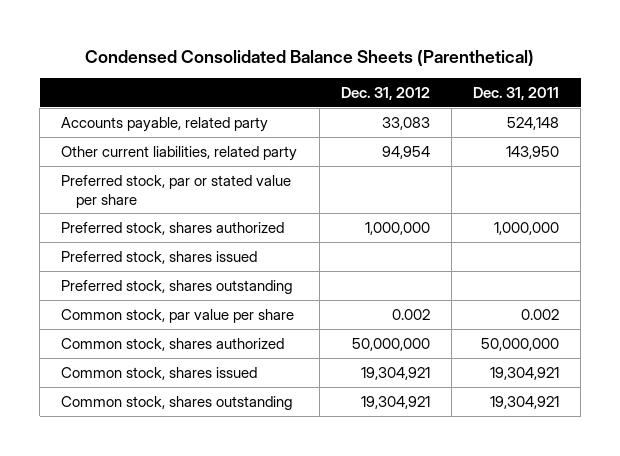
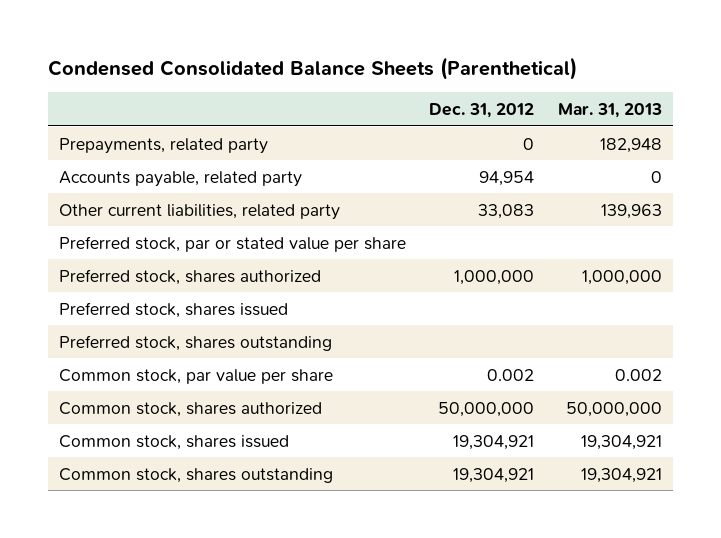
- | Dec. 31, 2012 | Dec. 31, 2011
+ | Dec. 31, 2012 | Mar. 31, 2013
- Accounts payable, related party | 33,083 | 524,148
- Other current liabilities, related party | 94,954 | 143,950
+ Prepayments, related party | 0 | 182,948
+ Accounts payable, related party | 94,954 | 0
+ Other current liabilities, related party | 33,083 | 139,963

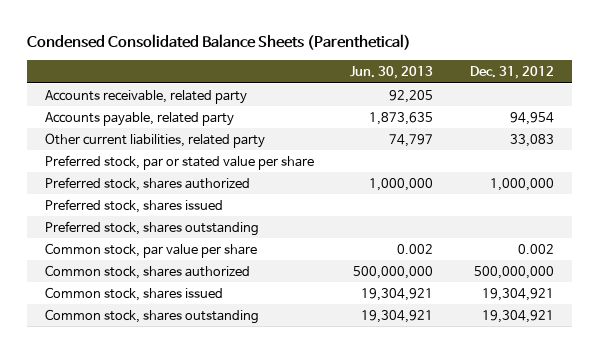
- | Dec. 31, 2012 | Mar. 31, 2013
+ | Jun. 30, 2013 | Dec. 31, 2012
- Prepayments, related party | 0 | 182,948
+ Accounts receivable, related party | 92,205 |
- Common stock, shares authorized | 50,000,000 | 50,000,000
+ Common stock, shares authorized | 500,000,000 | 500,000,000

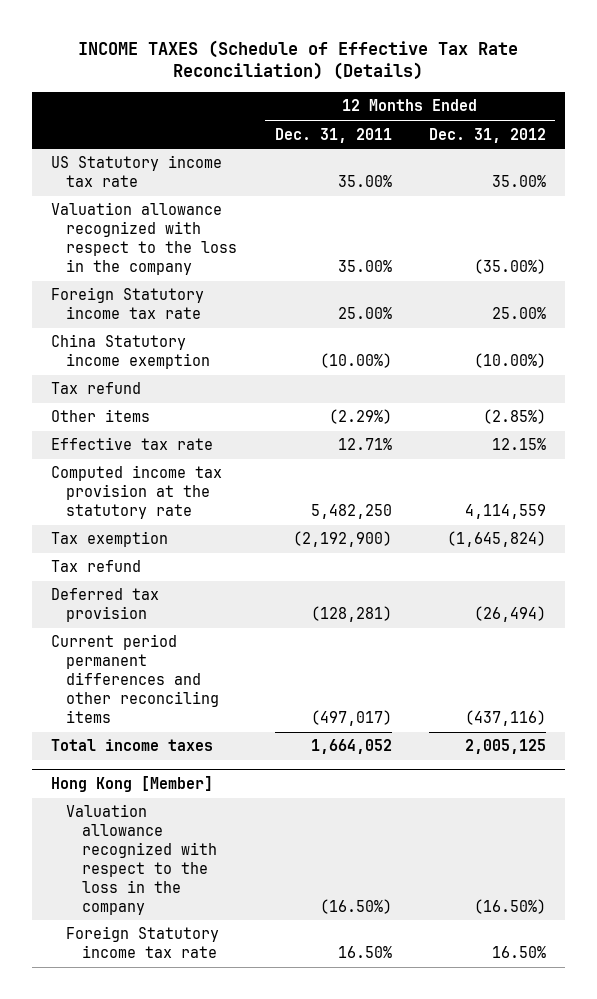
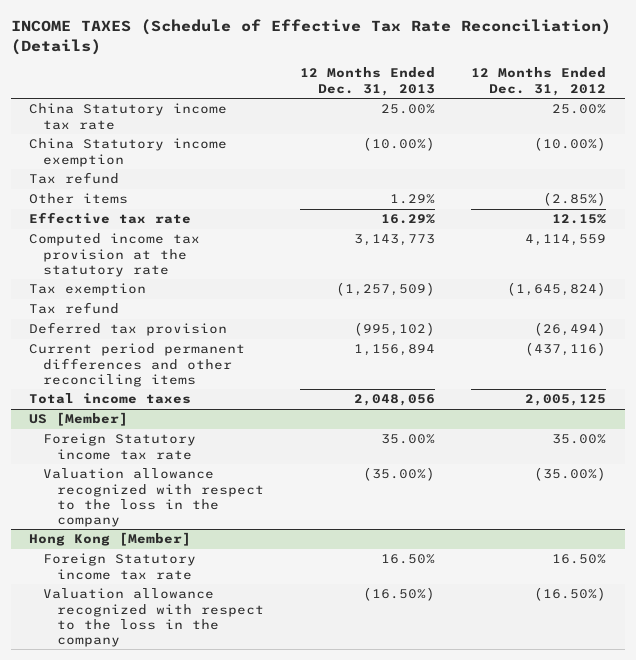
- | 12 Months Ended Dec. 31, 2011 | 12 Months Ended Dec. 31, 2012
+ | 12 Months Ended Dec. 31, 2013 | 12 Months Ended Dec. 31, 2012
- US Statutory income tax rate | 35.00% | 35.00%
- Valuation allowance recognized with respect to the loss in the company | 35.00% | (35.00%)
- Foreign Statutory income tax rate | 25.00% | 25.00%
+ China Statutory income tax rate | 25.00% | 25.00%
+ US [Member]
+ Foreign Statutory income tax rate | 35.00% | 35.00%
+ Valuation allowance recognized with respect to the loss in the company | (35.00%) | (35.00%)
@ Hong Kong [Member]
moved down: Valuation allowance recognized with respect to the loss in the company | (16.50%) | (16.50%)

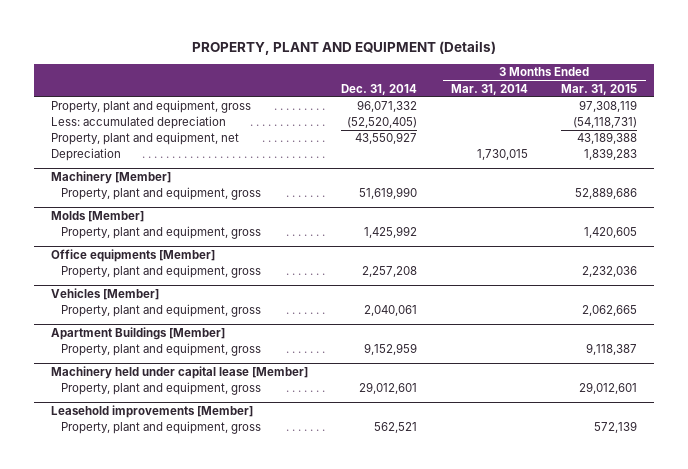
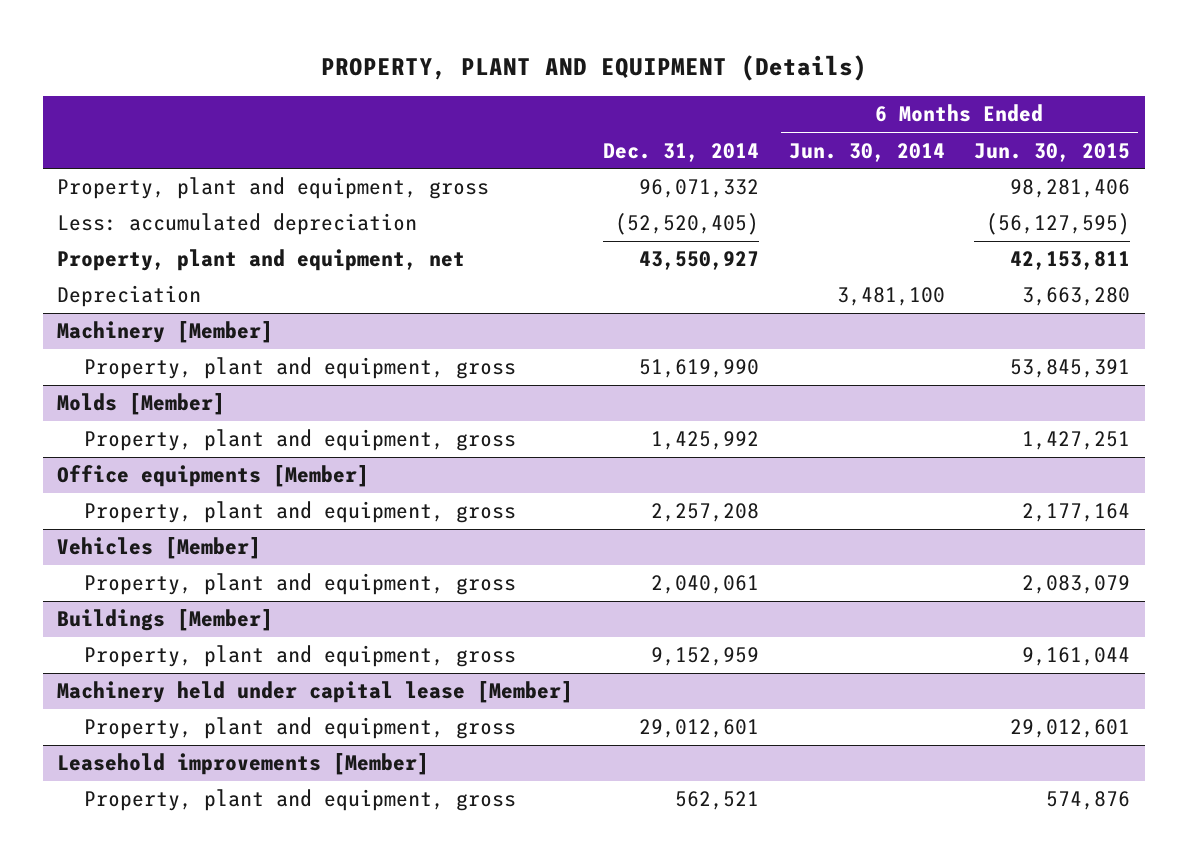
- | Dec. 31, 2014 | 3 Months Ended Mar. 31, 2014 | 3 Months Ended Mar. 31, 2015
+ | Dec. 31, 2014 | 6 Months Ended Jun. 30, 2014 | 6 Months Ended Jun. 30, 2015
- Apartment Buildings [Member]
+ Buildings [Member]

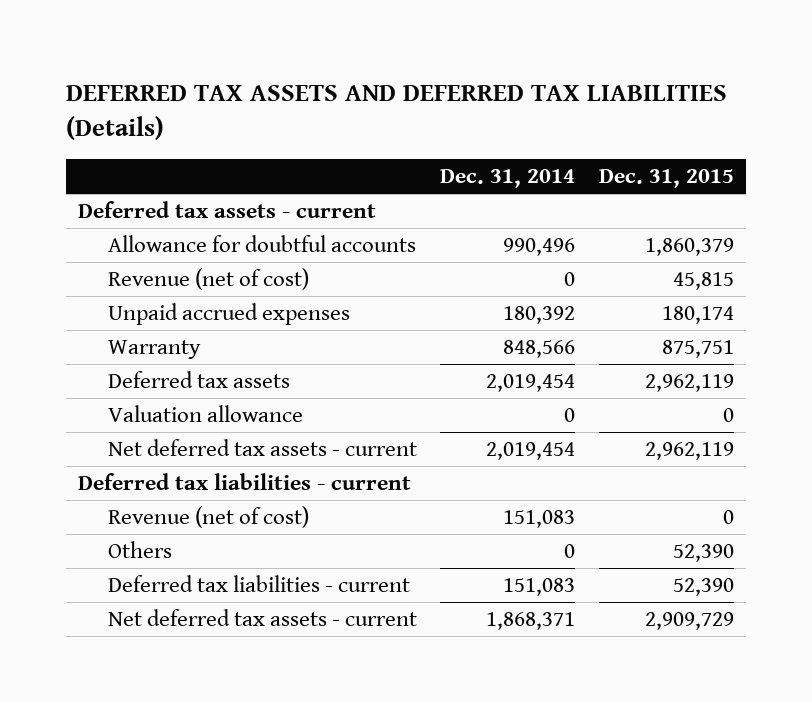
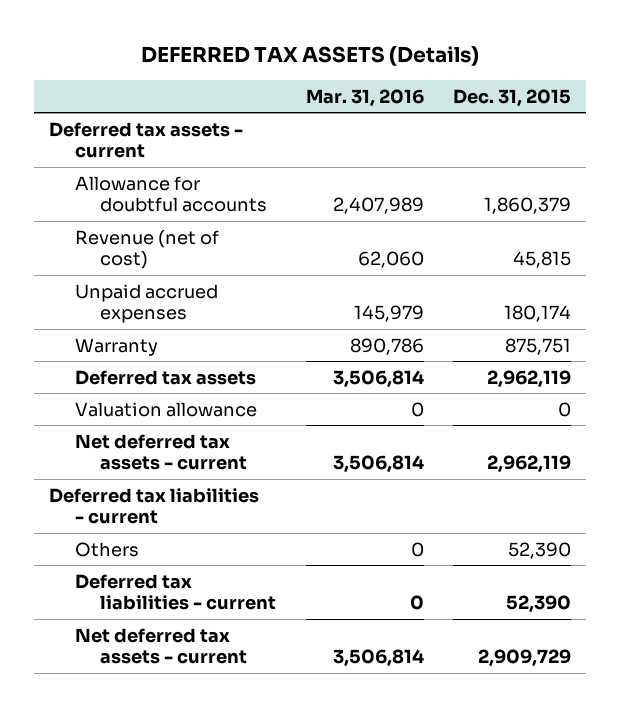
- DEFERRED TAX ASSETS AND DEFERRED TAX LIABILITIES (Details)
+ DEFERRED TAX ASSETS (Details)
- | Dec. 31, 2014 | Dec. 31, 2015
+ | Mar. 31, 2016 | Dec. 31, 2015
- Revenue (net of cost) | 151,083 | 0

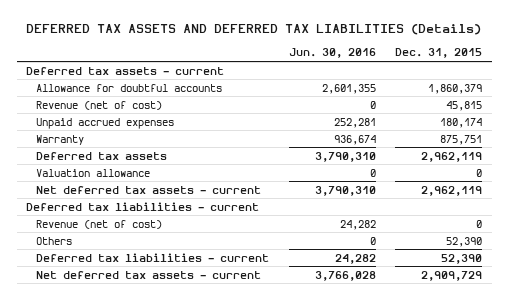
- DEFERRED TAX ASSETS (Details)
+ DEFERRED TAX ASSETS AND DEFERRED TAX LIABILITIES (Details)
- | Mar. 31, 2016 | Dec. 31, 2015
+ | Jun. 30, 2016 | Dec. 31, 2015
+ Revenue (net of cost) | 24,282 | 0

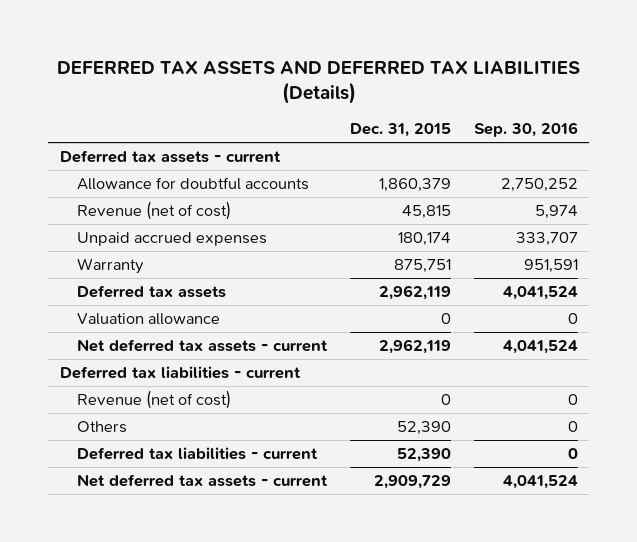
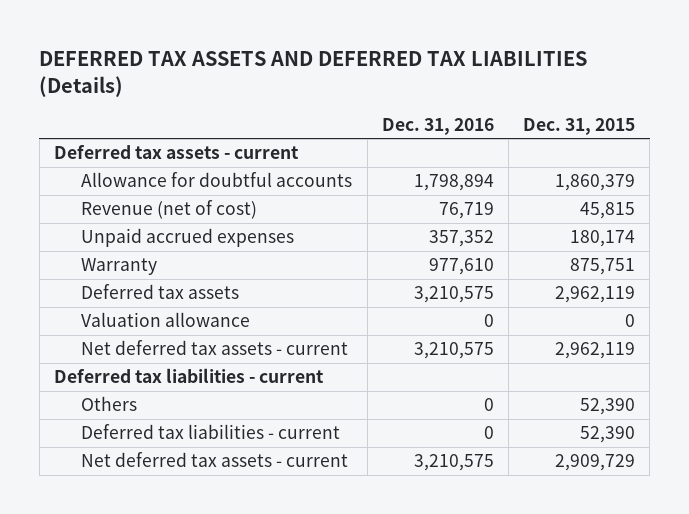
- | Dec. 31, 2015 | Sep. 30, 2016
+ | Dec. 31, 2016 | Dec. 31, 2015
- Revenue (net of cost) | 0 | 0

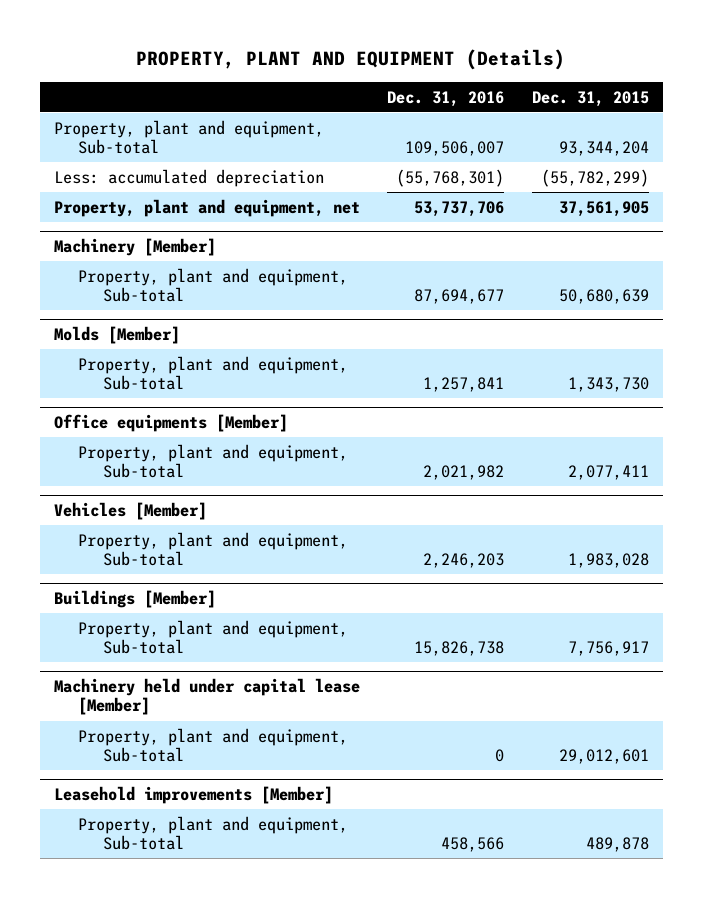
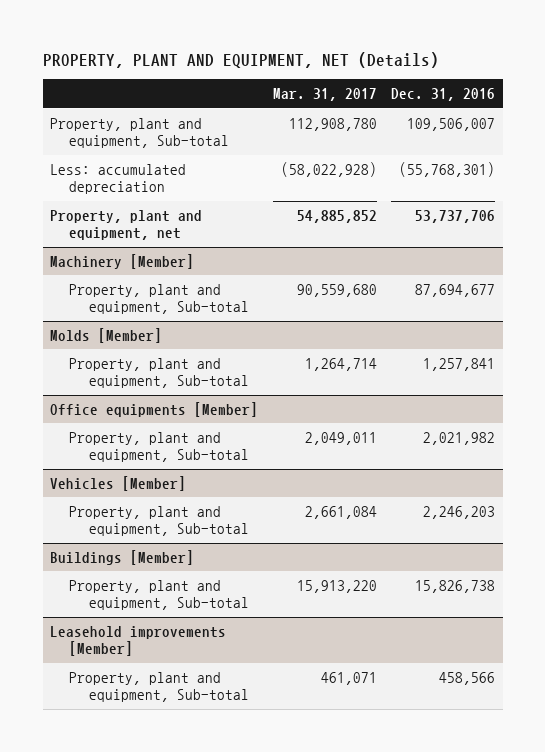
- PROPERTY, PLANT AND EQUIPMENT (Details)
+ PROPERTY, PLANT AND EQUIPMENT, NET (Details)
- | Dec. 31, 2016 | Dec. 31, 2015
+ | Mar. 31, 2017 | Dec. 31, 2016
- Machinery held under capital lease [Member]
- Property, plant and equipment, Sub-total | 0 | 29,012,601

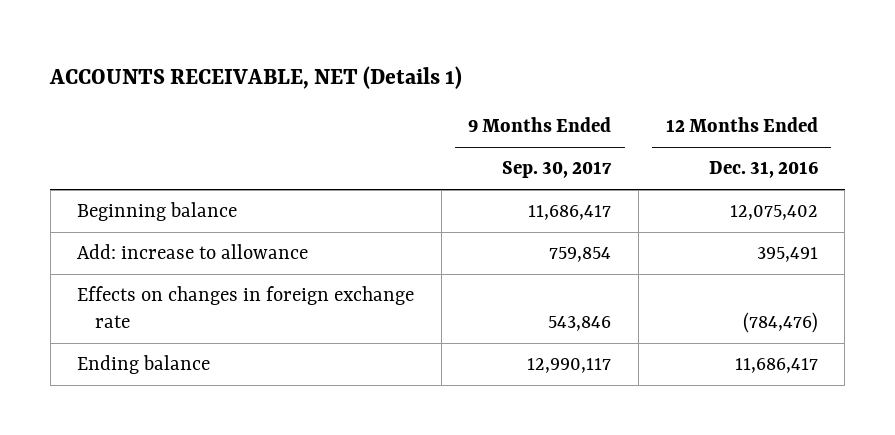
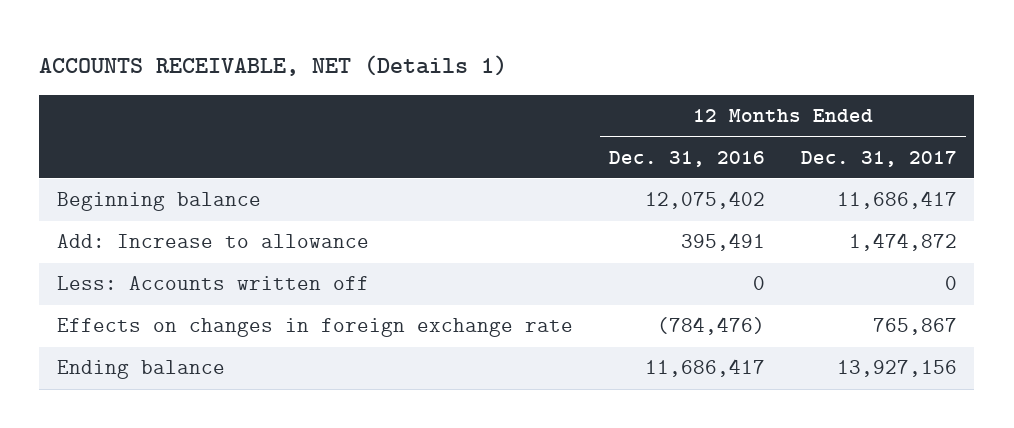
- | 9 Months Ended Sep. 30, 2017 | 12 Months Ended Dec. 31, 2016
+ | 12 Months Ended Dec. 31, 2016 | 12 Months Ended Dec. 31, 2017
- Add: increase to allowance | 759,854 | 395,491
+ Add: Increase to allowance | 395,491 | 1,474,872
+ Less: Accounts written off | 0 | 0

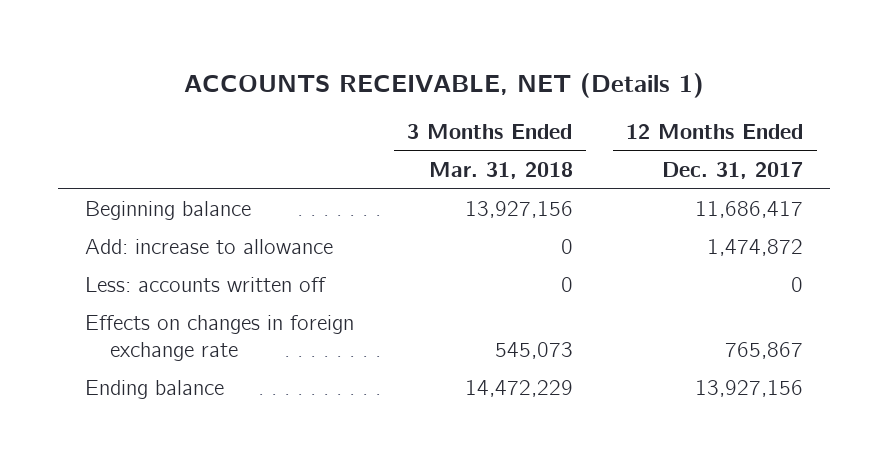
- | 12 Months Ended Dec. 31, 2016 | 12 Months Ended Dec. 31, 2017
+ | 3 Months Ended Mar. 31, 2018 | 12 Months Ended Dec. 31, 2017
- Add: Increase to allowance | 395,491 | 1,474,872
- Less: Accounts written off | 0 | 0
+ Add: increase to allowance | 0 | 1,474,872
+ Less: accounts written off | 0 | 0

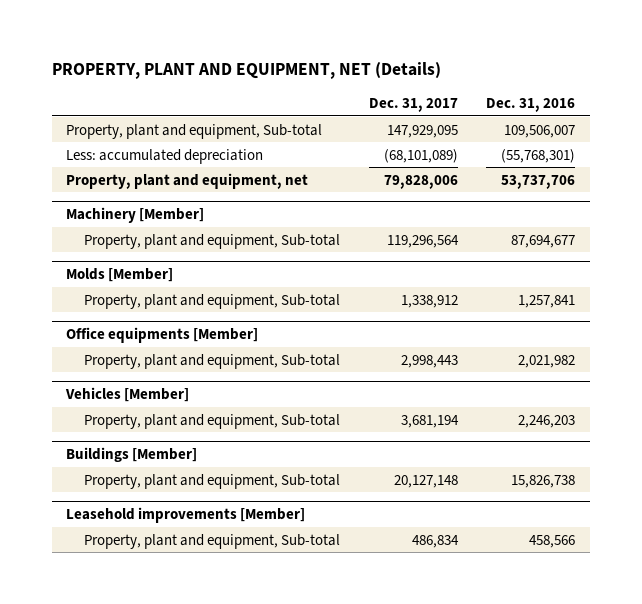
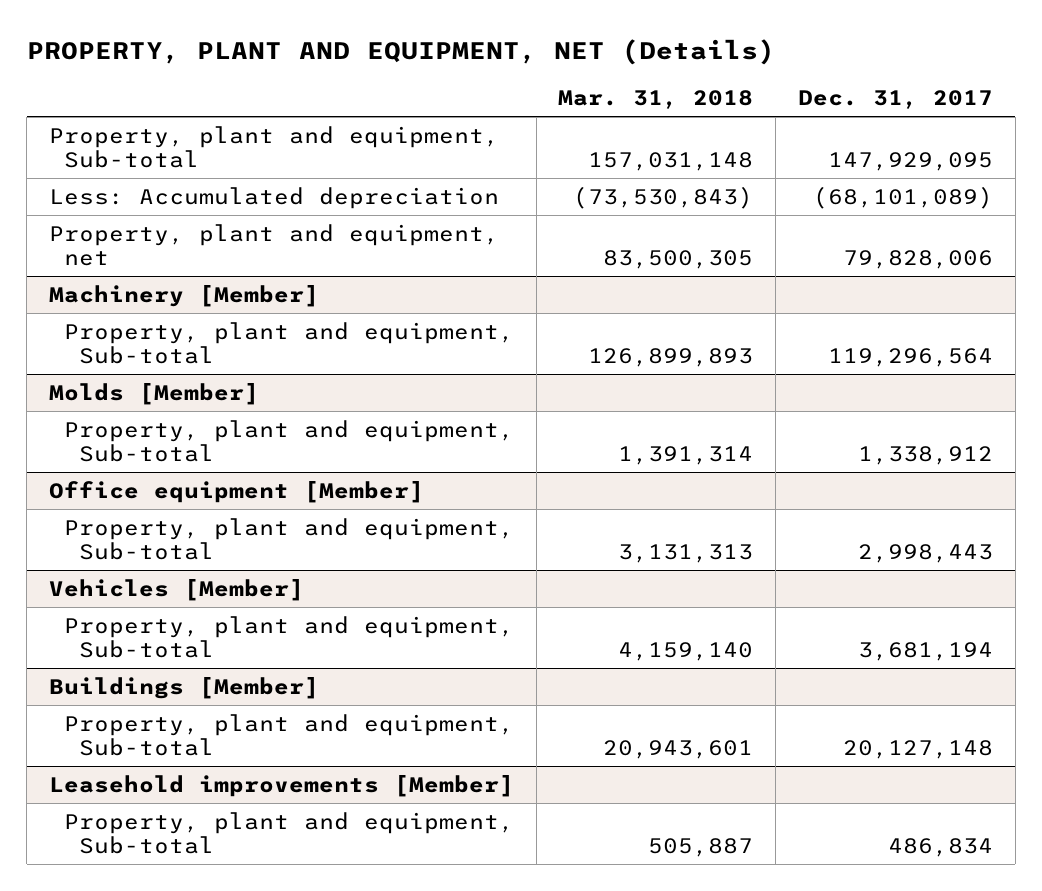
- | Dec. 31, 2017 | Dec. 31, 2016
+ | Mar. 31, 2018 | Dec. 31, 2017
- Less: accumulated depreciation | (68,101,089) | (55,768,301)
+ Less: Accumulated depreciation | (73,530,843) | (68,101,089)
- Office equipments [Member]
+ Office equipment [Member]

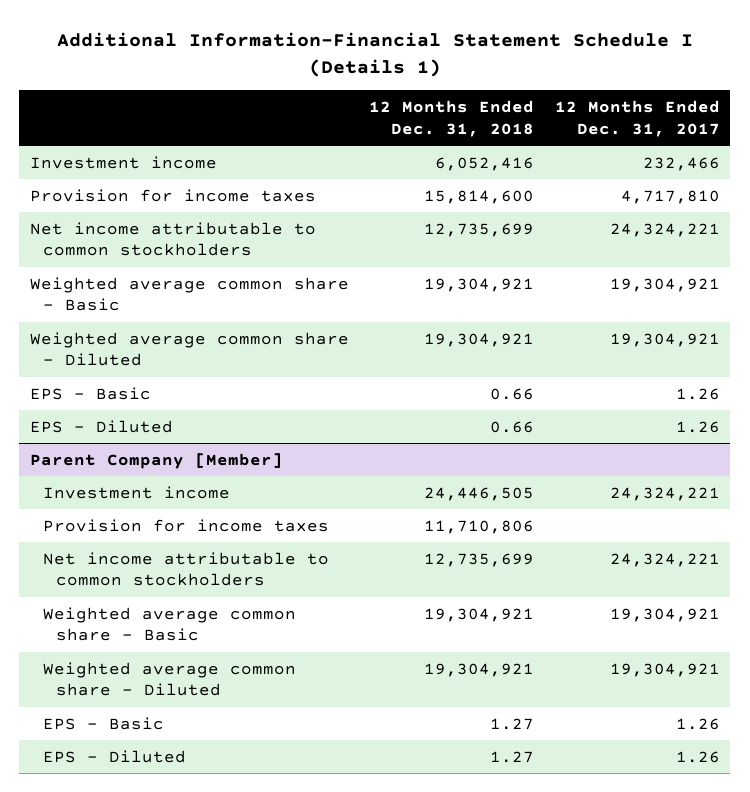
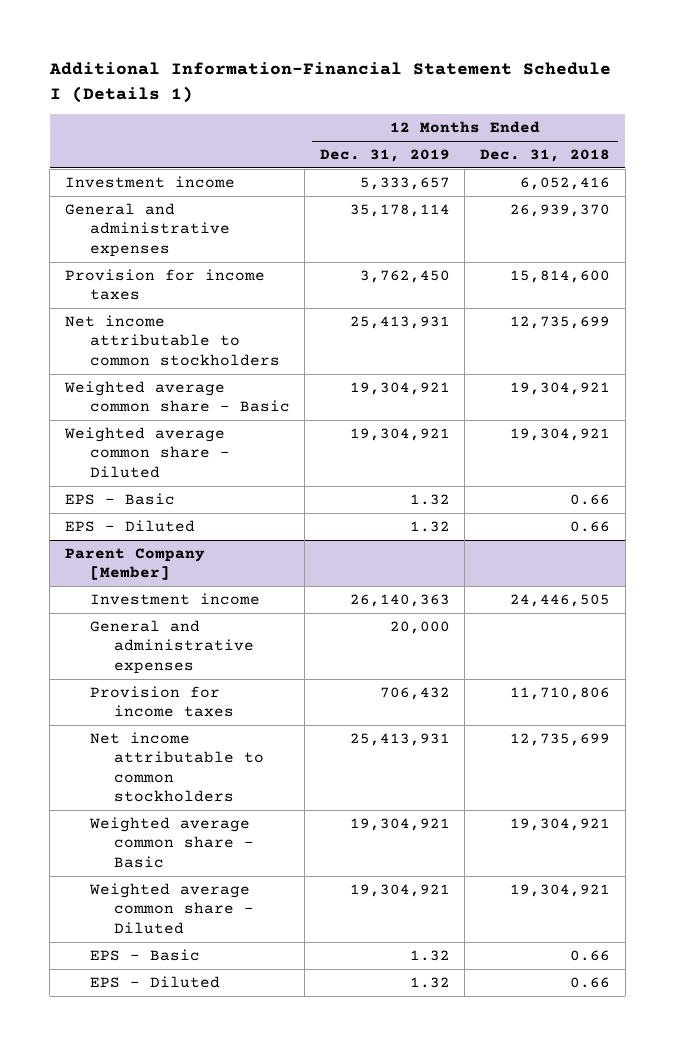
- | 12 Months Ended Dec. 31, 2018 | 12 Months Ended Dec. 31, 2017
+ | 12 Months Ended Dec. 31, 2019 | 12 Months Ended Dec. 31, 2018
+ General and administrative expenses | 35,178,114 | 26,939,370
@ Parent Company [Member]
+ General and administrative expenses | 20,000 |
- EPS - Basic | 1.27 | 1.26
- EPS - Diluted | 1.27 | 1.26
+ EPS - Basic | 1.32 | 0.66
+ EPS - Diluted | 1.32 | 0.66

